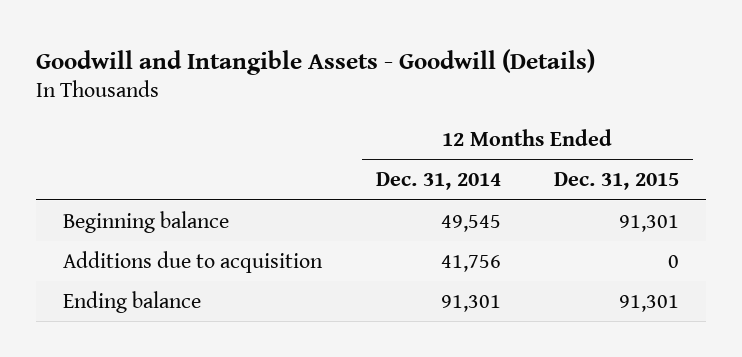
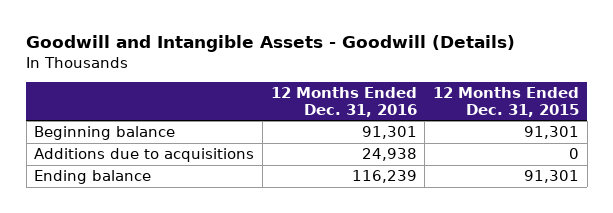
- | 12 Months Ended Dec. 31, 2014 | 12 Months Ended Dec. 31, 2015
+ | 12 Months Ended Dec. 31, 2016 | 12 Months Ended Dec. 31, 2015
- Additions due to acquisition | 41,756 | 0
+ Additions due to acquisitions | 24,938 | 0

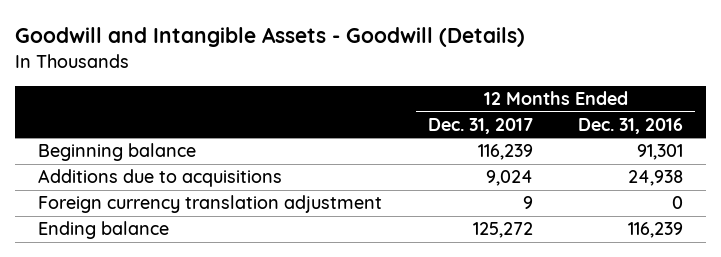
- | 12 Months Ended Dec. 31, 2016 | 12 Months Ended Dec. 31, 2015
+ | 12 Months Ended Dec. 31, 2017 | 12 Months Ended Dec. 31, 2016
+ Foreign currency translation adjustment | 9 | 0

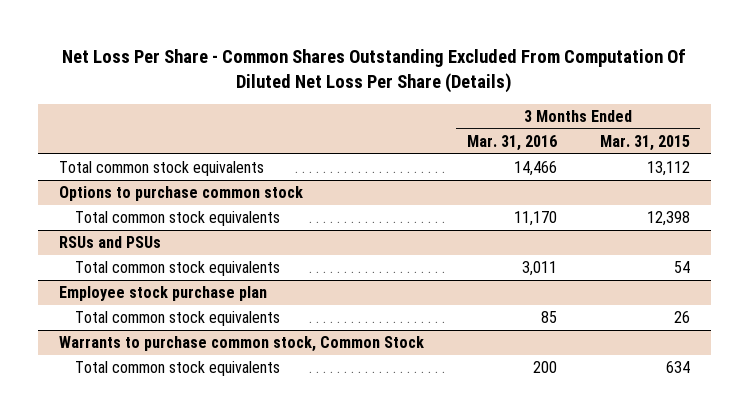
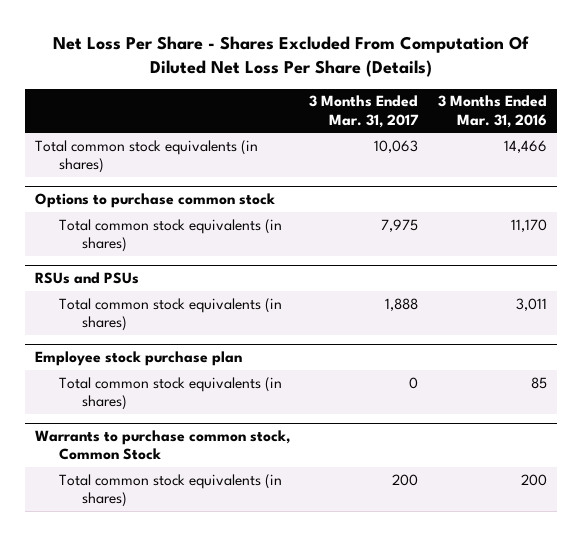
- Net Loss Per Share - Common Shares Outstanding Excluded From Computation Of Diluted Net Loss Per Share (Details)
+ Net Loss Per Share - Shares Excluded From Computation Of Diluted Net Loss Per Share (Details)
- | 3 Months Ended Mar. 31, 2016 | 3 Months Ended Mar. 31, 2015
+ | 3 Months Ended Mar. 31, 2017 | 3 Months Ended Mar. 31, 2016
- Total common stock equivalents | 14,466 | 13,112
+ Total common stock equivalents (in shares) | 10,063 | 14,466
@ Options to purchase common stock
- Total common stock equivalents | 11,170 | 12,398
+ Total common stock equivalents (in shares) | 7,975 | 11,170
@ RSUs and PSUs
- Total common stock equivalents | 3,011 | 54
+ Total common stock equivalents (in shares) | 1,888 | 3,011
@ Employee stock purchase plan
- Total common stock equivalents | 85 | 26
+ Total common stock equivalents (in shares) | 0 | 85
@ Warrants to purchase common stock, Common Stock
- Total common stock equivalents | 200 | 634
+ Total common stock equivalents (in shares) | 200 | 200

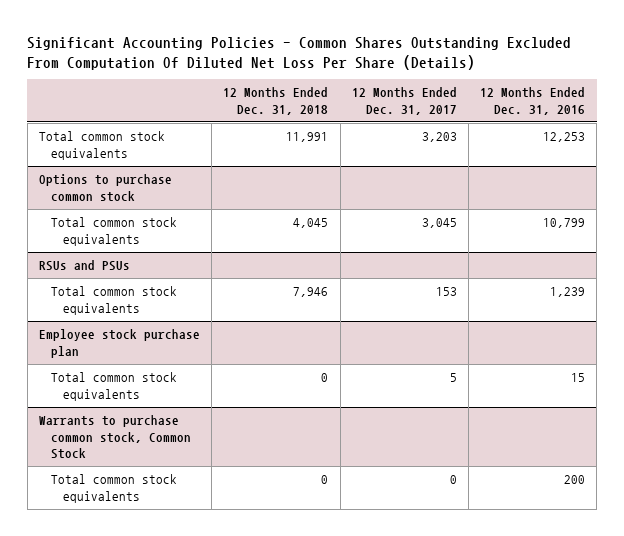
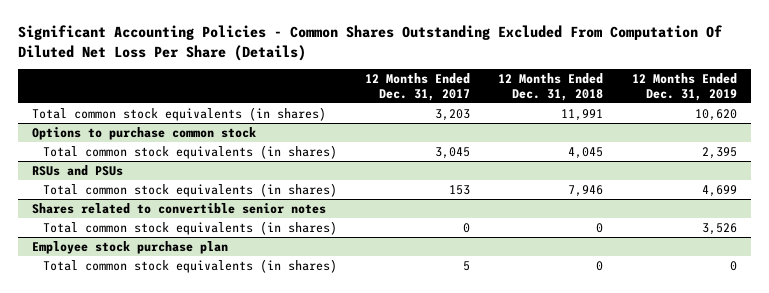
- | 12 Months Ended Dec. 31, 2018 | 12 Months Ended Dec. 31, 2017 | 12 Months Ended Dec. 31, 2016
+ | 12 Months Ended Dec. 31, 2017 | 12 Months Ended Dec. 31, 2018 | 12 Months Ended Dec. 31, 2019
- Total common stock equivalents | 11,991 | 3,203 | 12,253
+ Total common stock equivalents (in shares) | 3,203 | 11,991 | 10,620
@ Options to purchase common stock
- Total common stock equivalents | 4,045 | 3,045 | 10,799
+ Total common stock equivalents (in shares) | 3,045 | 4,045 | 2,395
@ RSUs and PSUs
- Total common stock equivalents | 7,946 | 153 | 1,239
+ Total common stock equivalents (in shares) | 153 | 7,946 | 4,699
+ Shares related to convertible senior notes
+ Total common stock equivalents (in shares) | 0 | 0 | 3,526
@ Employee stock purchase plan
- Total common stock equivalents | 0 | 5 | 15
- Warrants to purchase common stock, Common Stock
- Total common stock equivalents | 0 | 0 | 200
@ Employee stock purchase plan
+ Total common stock equivalents (in shares) | 5 | 0 | 0

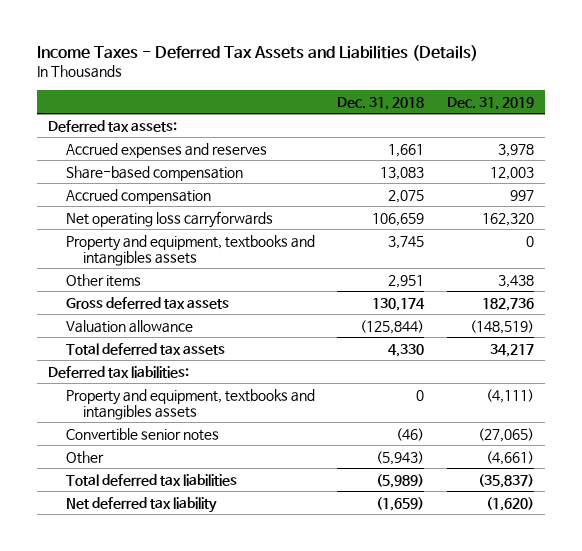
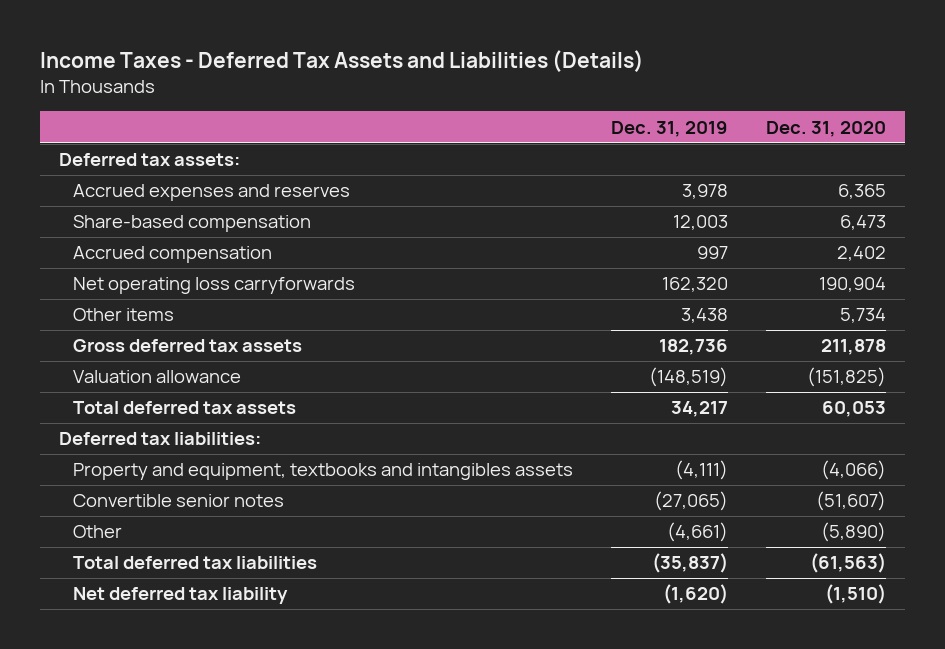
- | Dec. 31, 2018 | Dec. 31, 2019
+ | Dec. 31, 2019 | Dec. 31, 2020
- Property and equipment, textbooks and intangibles assets | 3,745 | 0

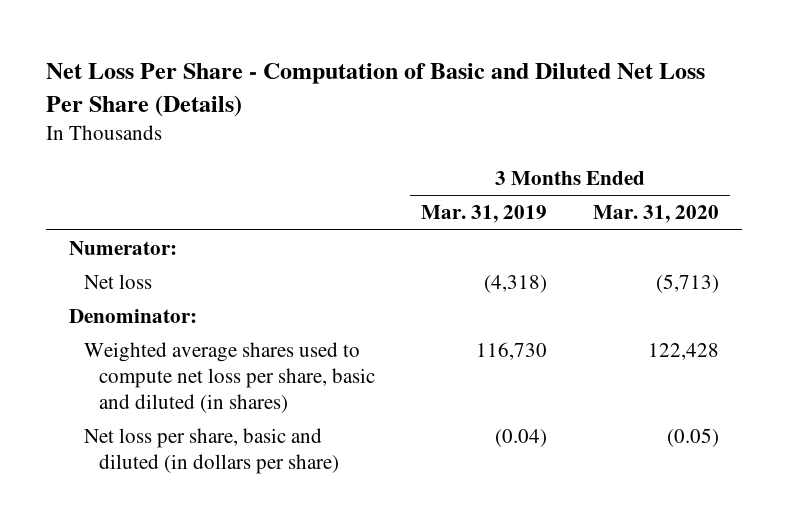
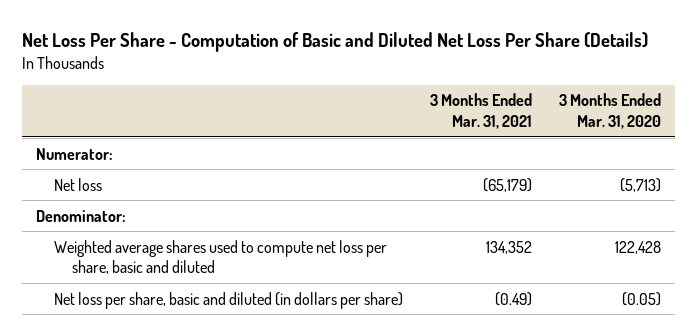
- | 3 Months Ended Mar. 31, 2019 | 3 Months Ended Mar. 31, 2020
+ | 3 Months Ended Mar. 31, 2021 | 3 Months Ended Mar. 31, 2020
- Weighted average shares used to compute net loss per share, basic and diluted (in shares) | 116,730 | 122,428
+ Weighted average shares used to compute net loss per share, basic and diluted | 134,352 | 122,428

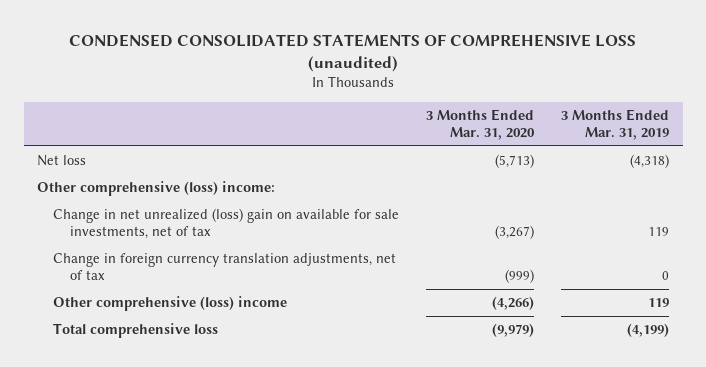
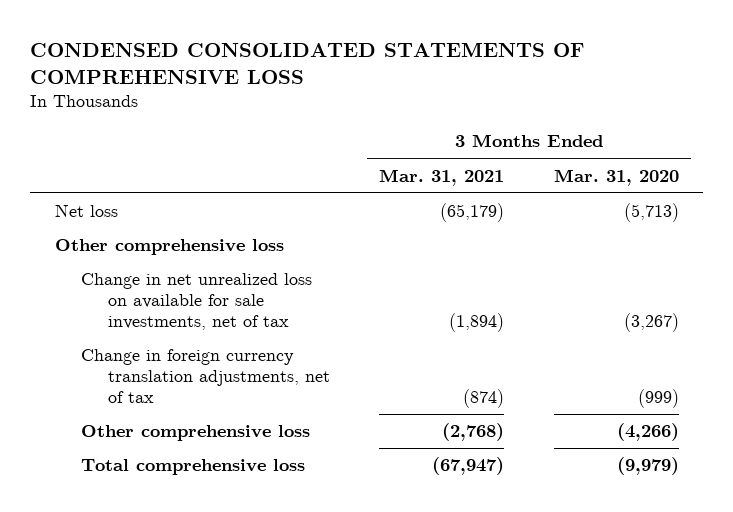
- CONDENSED CONSOLIDATED STATEMENTS OF COMPREHENSIVE LOSS (unaudited)
+ CONDENSED CONSOLIDATED STATEMENTS OF COMPREHENSIVE LOSS
- | 3 Months Ended Mar. 31, 2020 | 3 Months Ended Mar. 31, 2019
+ | 3 Months Ended Mar. 31, 2021 | 3 Months Ended Mar. 31, 2020
- Other comprehensive (loss) income:
- Change in net unrealized (loss) gain on available for sale investments, net of tax | (3,267) | 119
+ Other comprehensive loss
+ Change in net unrealized loss on available for sale investments, net of tax | (1,894) | (3,267)
- Other comprehensive (loss) income | (4,266) | 119
+ Other comprehensive loss | (2,768) | (4,266)

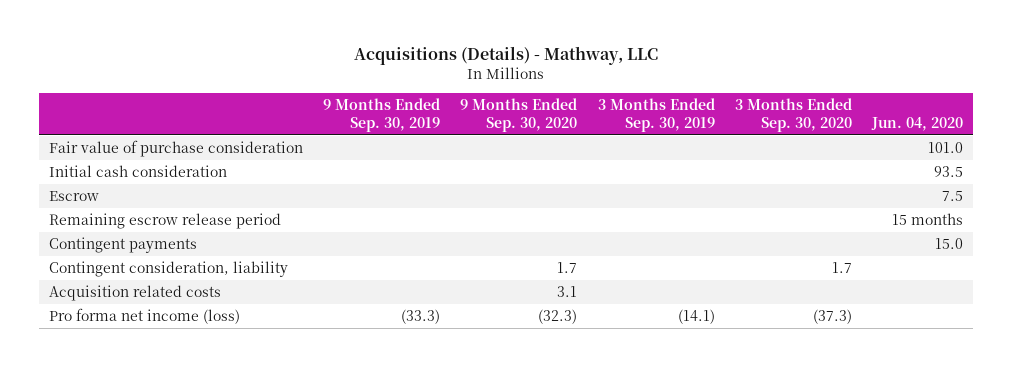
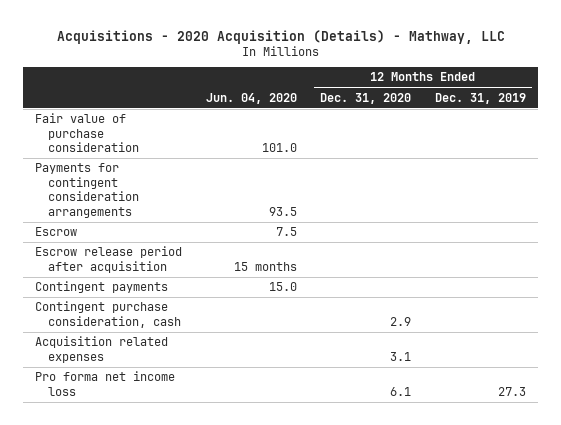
- Acquisitions (Details) - Mathway, LLC
+ Acquisitions - 2020 Acquisition (Details) - Mathway, LLC
- | 9 Months Ended Sep. 30, 2019 | 9 Months Ended Sep. 30, 2020 | 3 Months Ended Sep. 30, 2019 | 3 Months Ended Sep. 30, 2020 | Jun. 04, 2020
+ | Jun. 04, 2020 | 12 Months Ended Dec. 31, 2020 | 12 Months Ended Dec. 31, 2019
- Initial cash consideration | | | | | 93.5
+ Payments for contingent consideration arrangements | 93.5 | |
- Remaining escrow release period | | | | | 15 months
+ Escrow release period after acquisition | 15 months | |
- Contingent consideration, liability | | 1.7 | | 1.7 |
- Acquisition related costs | | 3.1 | | |
- Pro forma net income (loss) | (33.3) | (32.3) | (14.1) | (37.3) |
+ Contingent purchase consideration, cash | | 2.9 |
+ Acquisition related expenses | | 3.1 |
+ Pro forma net income loss | | 6.1 | 27.3

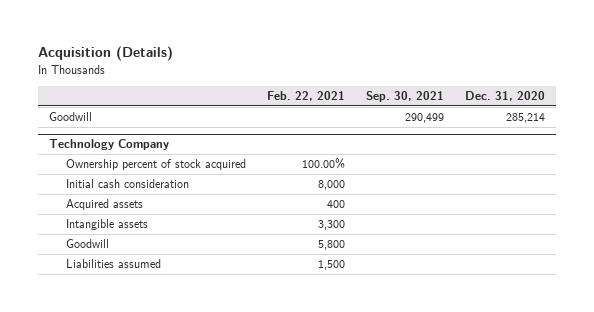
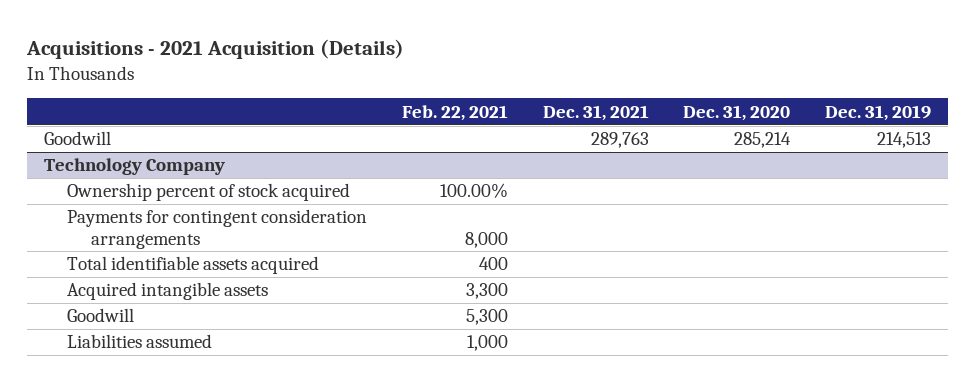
- Acquisition (Details)
+ Acquisitions - 2021 Acquisition (Details)
- | Feb. 22, 2021 | Sep. 30, 2021 | Dec. 31, 2020
+ | Feb. 22, 2021 | Dec. 31, 2021 | Dec. 31, 2020 | Dec. 31, 2019
@ Technology Company
- Initial cash consideration | 8,000 | |
- Acquired assets | 400 | |
- Intangible assets | 3,300 | |
- Goodwill | 5,800 | |
- Liabilities assumed | 1,500 | |
+ Payments for contingent consideration arrangements | 8,000 | | |
+ Total identifiable assets acquired | 400 | | |
+ Acquired intangible assets | 3,300 | | |
+ Goodwill | 5,300 | | |
+ Liabilities assumed | 1,000 | | |

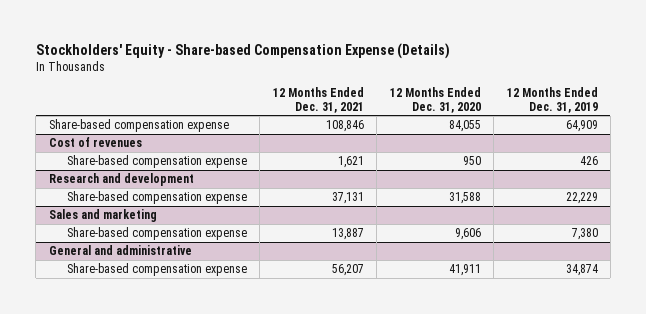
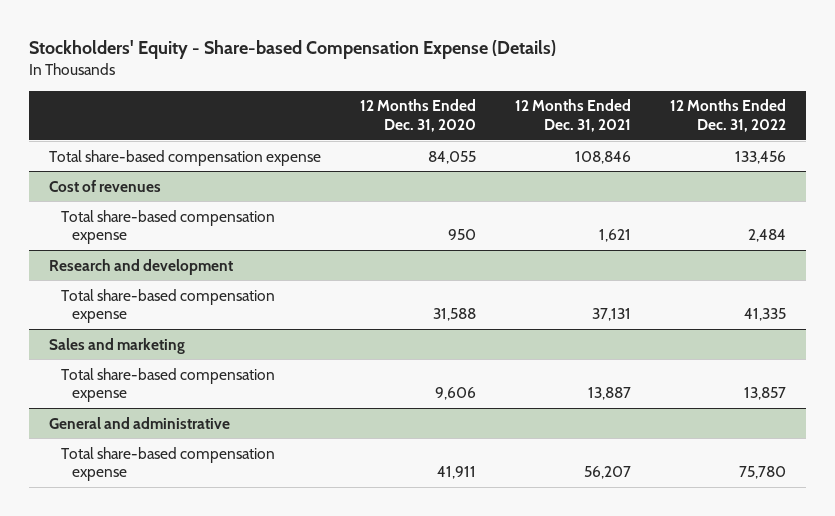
- | 12 Months Ended Dec. 31, 2021 | 12 Months Ended Dec. 31, 2020 | 12 Months Ended Dec. 31, 2019
+ | 12 Months Ended Dec. 31, 2020 | 12 Months Ended Dec. 31, 2021 | 12 Months Ended Dec. 31, 2022
- Share-based compensation expense | 108,846 | 84,055 | 64,909
+ Total share-based compensation expense | 84,055 | 108,846 | 133,456
@ Cost of revenues
- Share-based compensation expense | 1,621 | 950 | 426
+ Total share-based compensation expense | 950 | 1,621 | 2,484
@ Research and development
- Share-based compensation expense | 37,131 | 31,588 | 22,229
+ Total share-based compensation expense | 31,588 | 37,131 | 41,335
@ Sales and marketing
- Share-based compensation expense | 13,887 | 9,606 | 7,380
+ Total share-based compensation expense | 9,606 | 13,887 | 13,857
@ General and administrative
- Share-based compensation expense | 56,207 | 41,911 | 34,874
+ Total share-based compensation expense | 41,911 | 56,207 | 75,780

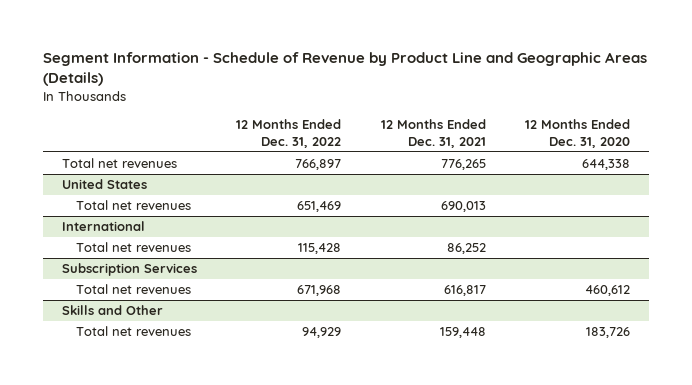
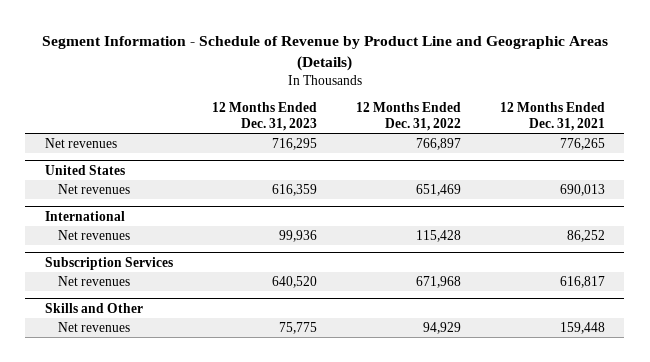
- | 12 Months Ended Dec. 31, 2022 | 12 Months Ended Dec. 31, 2021 | 12 Months Ended Dec. 31, 2020
+ | 12 Months Ended Dec. 31, 2023 | 12 Months Ended Dec. 31, 2022 | 12 Months Ended Dec. 31, 2021
- Total net revenues | 766,897 | 776,265 | 644,338
+ Net revenues | 716,295 | 766,897 | 776,265
@ United States
- Total net revenues | 651,469 | 690,013 |
+ Net revenues | 616,359 | 651,469 | 690,013
@ International
- Total net revenues | 115,428 | 86,252 |
+ Net revenues | 99,936 | 115,428 | 86,252
@ Subscription Services
- Total net revenues | 671,968 | 616,817 | 460,612
+ Net revenues | 640,520 | 671,968 | 616,817
@ Skills and Other
- Total net revenues | 94,929 | 159,448 | 183,726
+ Net revenues | 75,775 | 94,929 | 159,448

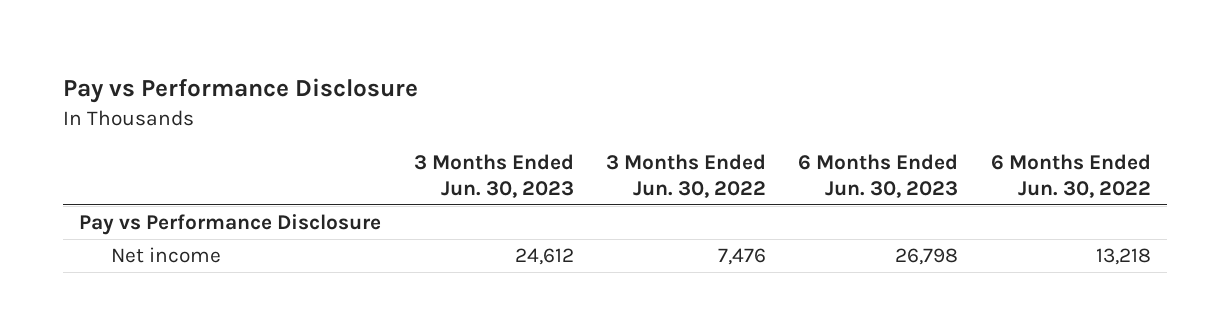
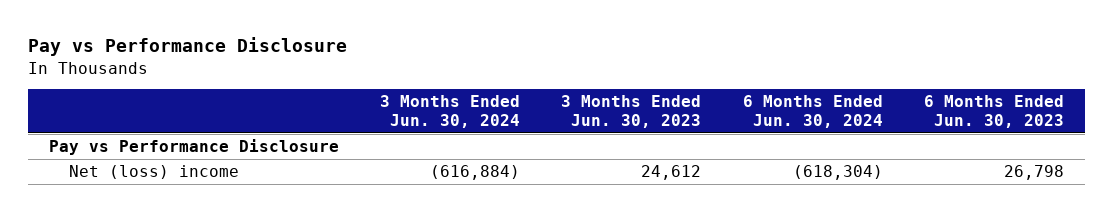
- | 3 Months Ended Jun. 30, 2023 | 3 Months Ended Jun. 30, 2022 | 6 Months Ended Jun. 30, 2023 | 6 Months Ended Jun. 30, 2022
+ | 3 Months Ended Jun. 30, 2024 | 3 Months Ended Jun. 30, 2023 | 6 Months Ended Jun. 30, 2024 | 6 Months Ended Jun. 30, 2023
- Net income | 24,612 | 7,476 | 26,798 | 13,218
+ Net (loss) income | (616,884) | 24,612 | (618,304) | 26,798

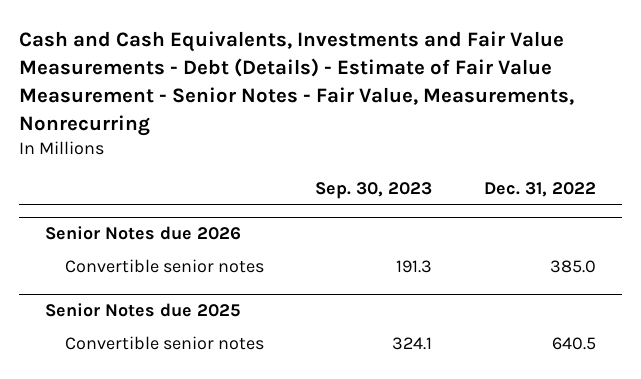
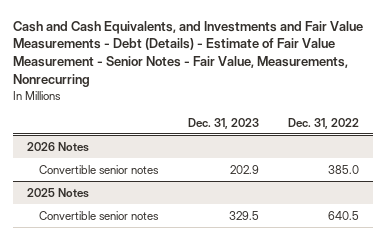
- Cash and Cash Equivalents, Investments and Fair Value Measurements - Debt (Details) - Estimate of Fair Value Measurement - Senior Notes - Fair Value, Measurements, Nonrecurring
+ Cash and Cash Equivalents, and Investments and Fair Value Measurements - Debt (Details) - Estimate of Fair Value Measurement - Senior Notes - Fair Value, Measurements, Nonrecurring
- | Sep. 30, 2023 | Dec. 31, 2022
+ | Dec. 31, 2023 | Dec. 31, 2022
- Senior Notes due 2026
+ 2026 Notes
- Senior Notes due 2025
+ 2025 Notes

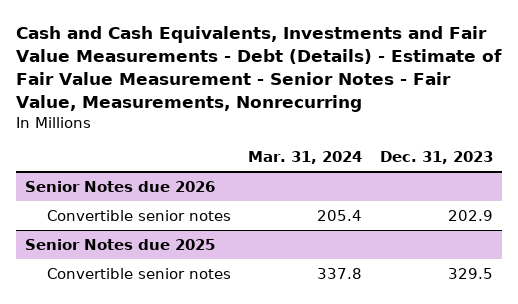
- Cash and Cash Equivalents, and Investments and Fair Value Measurements - Debt (Details) - Estimate of Fair Value Measurement - Senior Notes - Fair Value, Measurements, Nonrecurring
+ Cash and Cash Equivalents, Investments and Fair Value Measurements - Debt (Details) - Estimate of Fair Value Measurement - Senior Notes - Fair Value, Measurements, Nonrecurring
- | Dec. 31, 2023 | Dec. 31, 2022
+ | Mar. 31, 2024 | Dec. 31, 2023
- 2026 Notes
+ Senior Notes due 2026
- 2025 Notes
+ Senior Notes due 2025

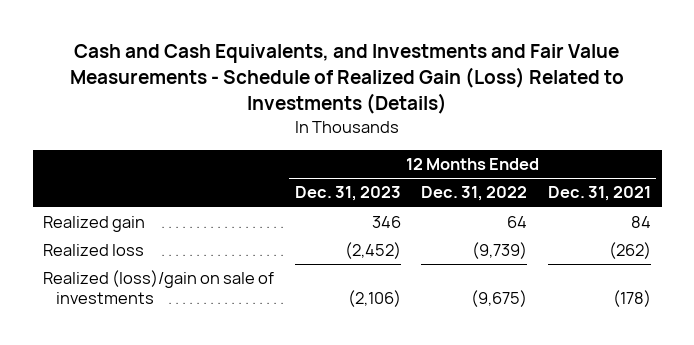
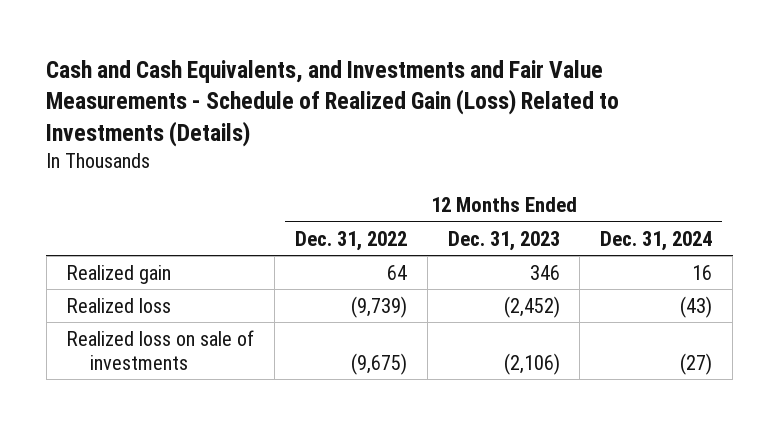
- | 12 Months Ended Dec. 31, 2023 | 12 Months Ended Dec. 31, 2022 | 12 Months Ended Dec. 31, 2021
+ | 12 Months Ended Dec. 31, 2022 | 12 Months Ended Dec. 31, 2023 | 12 Months Ended Dec. 31, 2024
- Realized (loss)/gain on sale of investments | (2,106) | (9,675) | (178)
+ Realized loss on sale of investments | (9,675) | (2,106) | (27)

